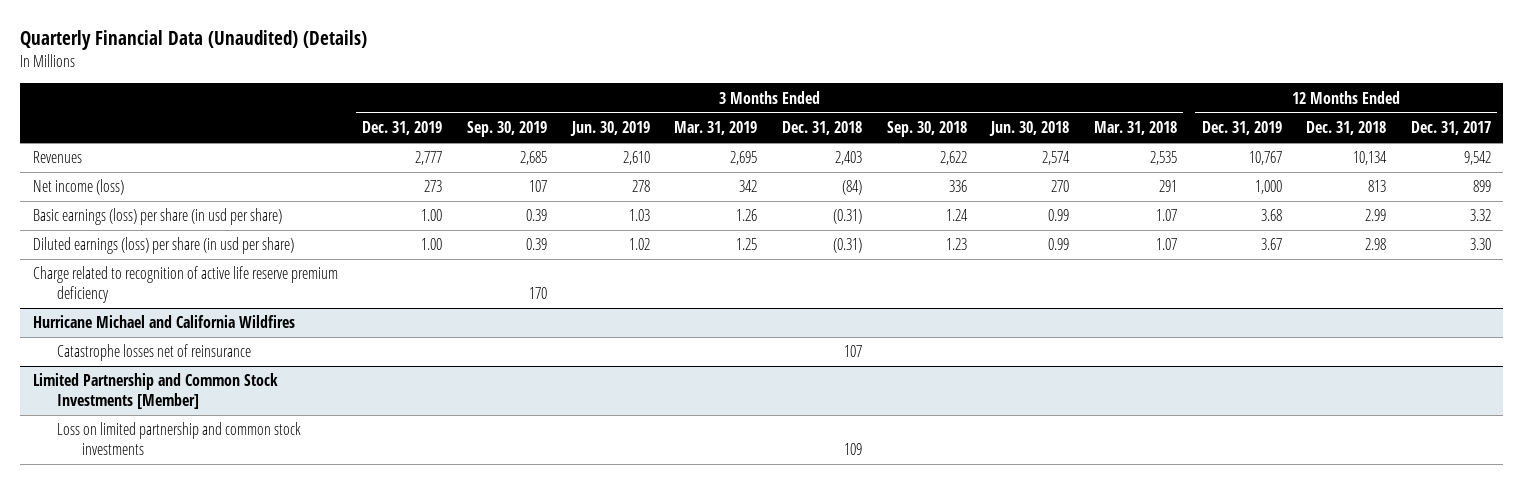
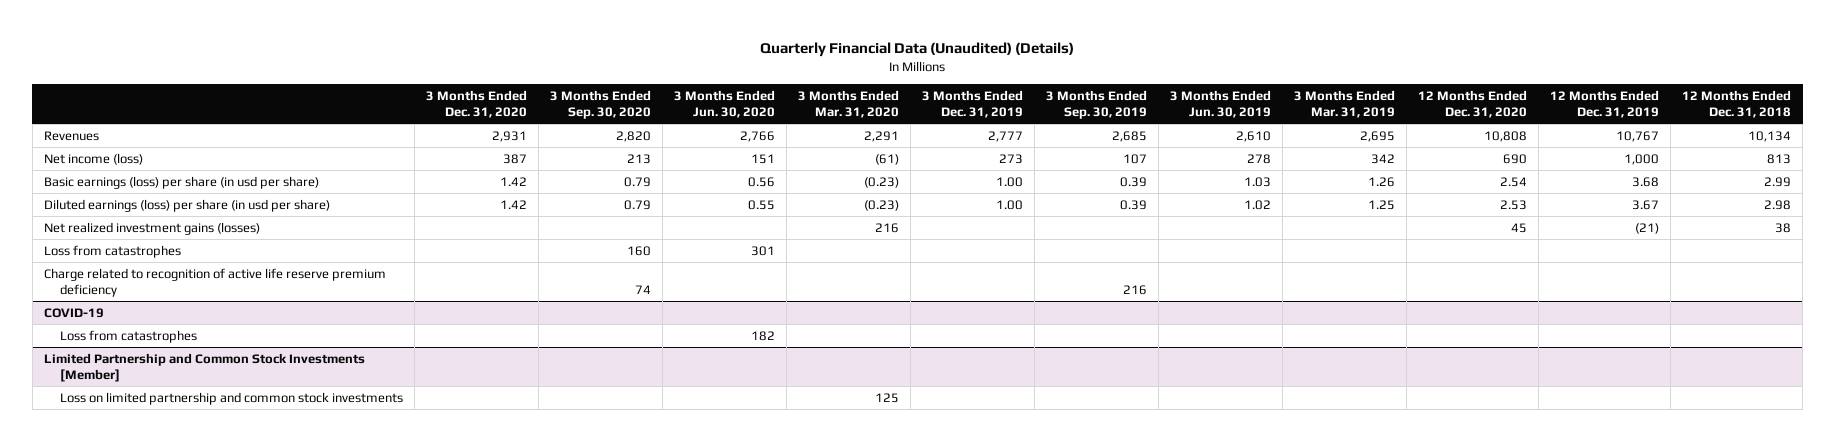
- | 3 Months Ended Dec. 31, 2019 | 3 Months Ended Sep. 30, 2019 | 3 Months Ended Jun. 30, 2019 | 3 Months Ended Mar. 31, 2019 | 3 Months Ended Dec. 31, 2018 | 3 Months Ended Sep. 30, 2018 | 3 Months Ended Jun. 30, 2018 | 3 Months Ended Mar. 31, 2018 | 12 Months Ended Dec. 31, 2019 | 12 Months Ended Dec. 31, 2018 | 12 Months Ended Dec. 31, 2017
+ | 3 Months Ended Dec. 31, 2020 | 3 Months Ended Sep. 30, 2020 | 3 Months Ended Jun. 30, 2020 | 3 Months Ended Mar. 31, 2020 | 3 Months Ended Dec. 31, 2019 | 3 Months Ended Sep. 30, 2019 | 3 Months Ended Jun. 30, 2019 | 3 Months Ended Mar. 31, 2019 | 12 Months Ended Dec. 31, 2020 | 12 Months Ended Dec. 31, 2019 | 12 Months Ended Dec. 31, 2018
- Charge related to recognition of active life reserve premium deficiency | | 170 | | | | | | | | |
- Hurricane Michael and California Wildfires
- Catastrophe losses net of reinsurance | | | | | 107 | | | | | |
+ Net realized investment gains (losses) | | | | 216 | | | | | 45 | (21) | 38
+ Loss from catastrophes | | 160 | 301 | | | | | | | |
+ Charge related to recognition of active life reserve premium deficiency | | 74 | | | | 216 | | | | |
+ COVID-19
+ Loss from catastrophes | | | 182 | | | | | | | |

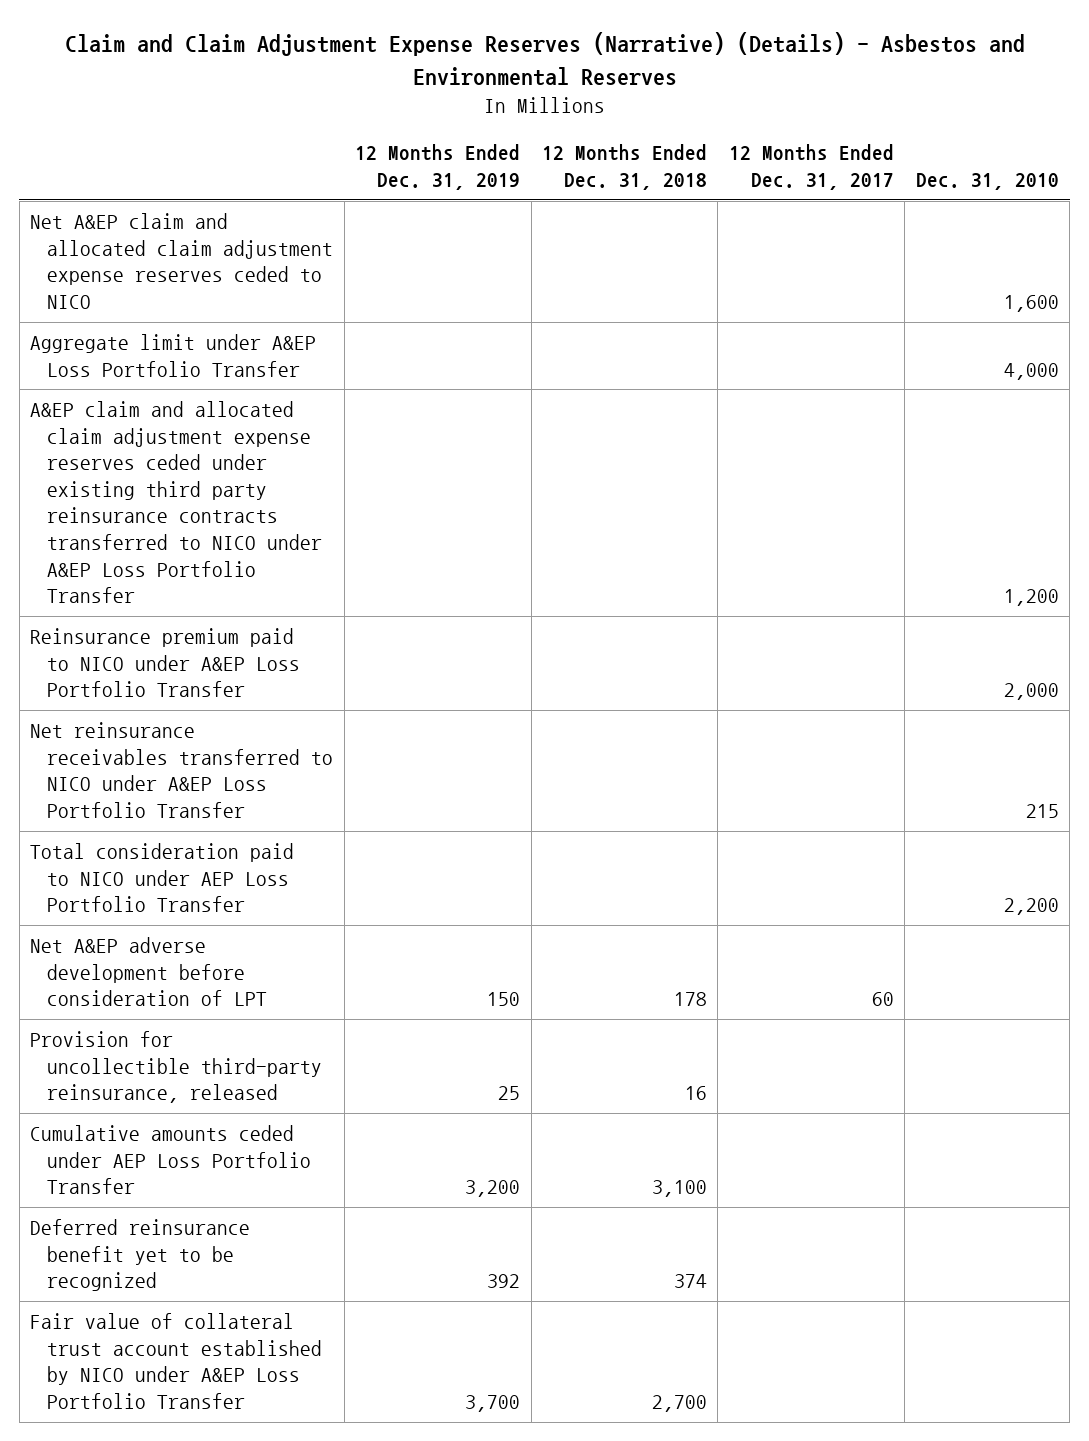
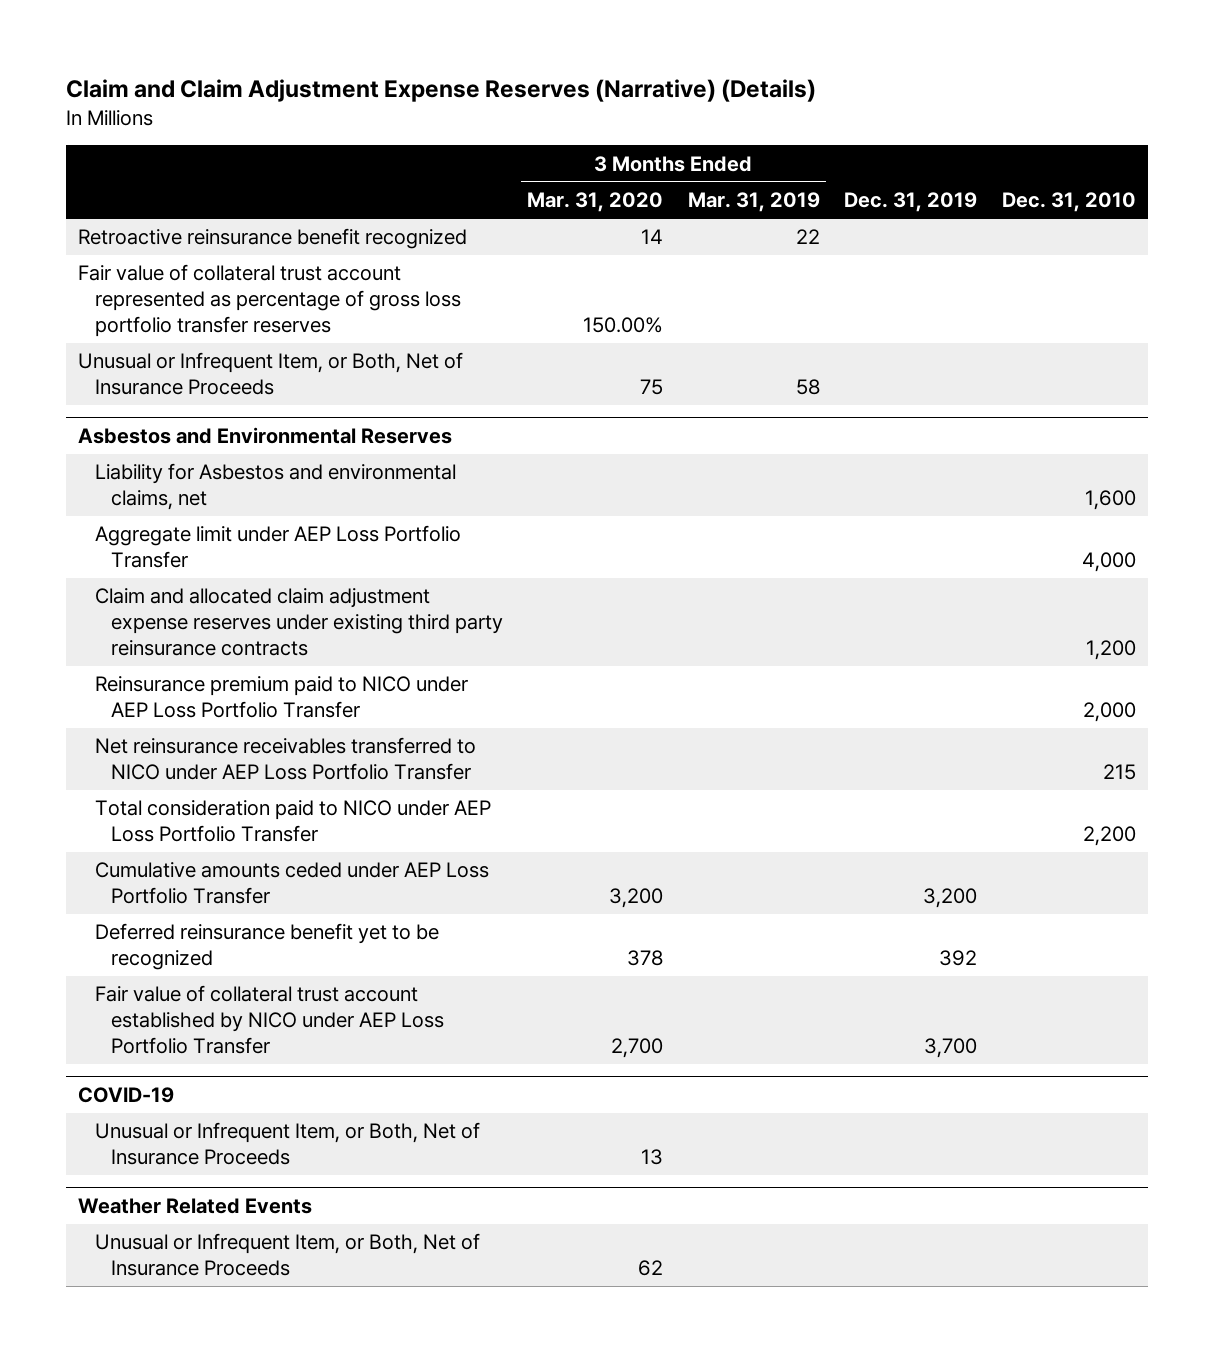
- Claim and Claim Adjustment Expense Reserves (Narrative) (Details) - Asbestos and Environmental Reserves
+ Claim and Claim Adjustment Expense Reserves (Narrative) (Details)
- | 12 Months Ended Dec. 31, 2019 | 12 Months Ended Dec. 31, 2018 | 12 Months Ended Dec. 31, 2017 | Dec. 31, 2010
+ | 3 Months Ended Mar. 31, 2020 | 3 Months Ended Mar. 31, 2019 | Dec. 31, 2019 | Dec. 31, 2010
- Net A&EP claim and allocated claim adjustment expense reserves ceded to NICO | | | | 1,600
- Aggregate limit under A&EP Loss Portfolio Transfer | | | | 4,000
- A&EP claim and allocated claim adjustment expense reserves ceded under existing third party reinsurance contracts transferred to NICO under A&EP Loss Portfolio Transfer | | | | 1,200
- Reinsurance premium paid to NICO under A&EP Loss Portfolio Transfer | | | | 2,000
- Net reinsurance receivables transferred to NICO under A&EP Loss Portfolio Transfer | | | | 215
- Total consideration paid to NICO under AEP Loss Portfolio Transfer | | | | 2,200
- Net A&EP adverse development before consideration of LPT | 150 | 178 | 60 |
- Provision for uncollectible third-party reinsurance, released | 25 | 16 | |
- Cumulative amounts ceded under AEP Loss Portfolio Transfer | 3,200 | 3,100 | |
- Deferred reinsurance benefit yet to be recognized | 392 | 374 | |
- Fair value of collateral trust account established by NICO under A&EP Loss Portfolio Transfer | 3,700 | 2,700 | |
+ Retroactive reinsurance benefit recognized | 14 | 22 | |
+ Fair value of collateral trust account represented as percentage of gross loss portfolio transfer reserves | 150.00% | | |
+ Unusual or Infrequent Item, or Both, Net of Insurance Proceeds | 75 | 58 | |
+ Asbestos and Environmental Reserves
+ Liability for Asbestos and environmental claims, net | | | | 1,600
+ Aggregate limit under AEP Loss Portfolio Transfer | | | | 4,000
+ Claim and allocated claim adjustment expense reserves under existing third party reinsurance contracts | | | | 1,200
+ Reinsurance premium paid to NICO under AEP Loss Portfolio Transfer | | | | 2,000
+ Net reinsurance receivables transferred to NICO under AEP Loss Portfolio Transfer | | | | 215
+ Total consideration paid to NICO under AEP Loss Portfolio Transfer | | | | 2,200
+ Cumulative amounts ceded under AEP Loss Portfolio Transfer | 3,200 | | 3,200 |
+ Deferred reinsurance benefit yet to be recognized | 378 | | 392 |
+ Fair value of collateral trust account established by NICO under AEP Loss Portfolio Transfer | 2,700 | | 3,700 |
+ COVID-19
+ Unusual or Infrequent Item, or Both, Net of Insurance Proceeds | 13 | | |
+ Weather Related Events
+ Unusual or Infrequent Item, or Both, Net of Insurance Proceeds | 62 | | |

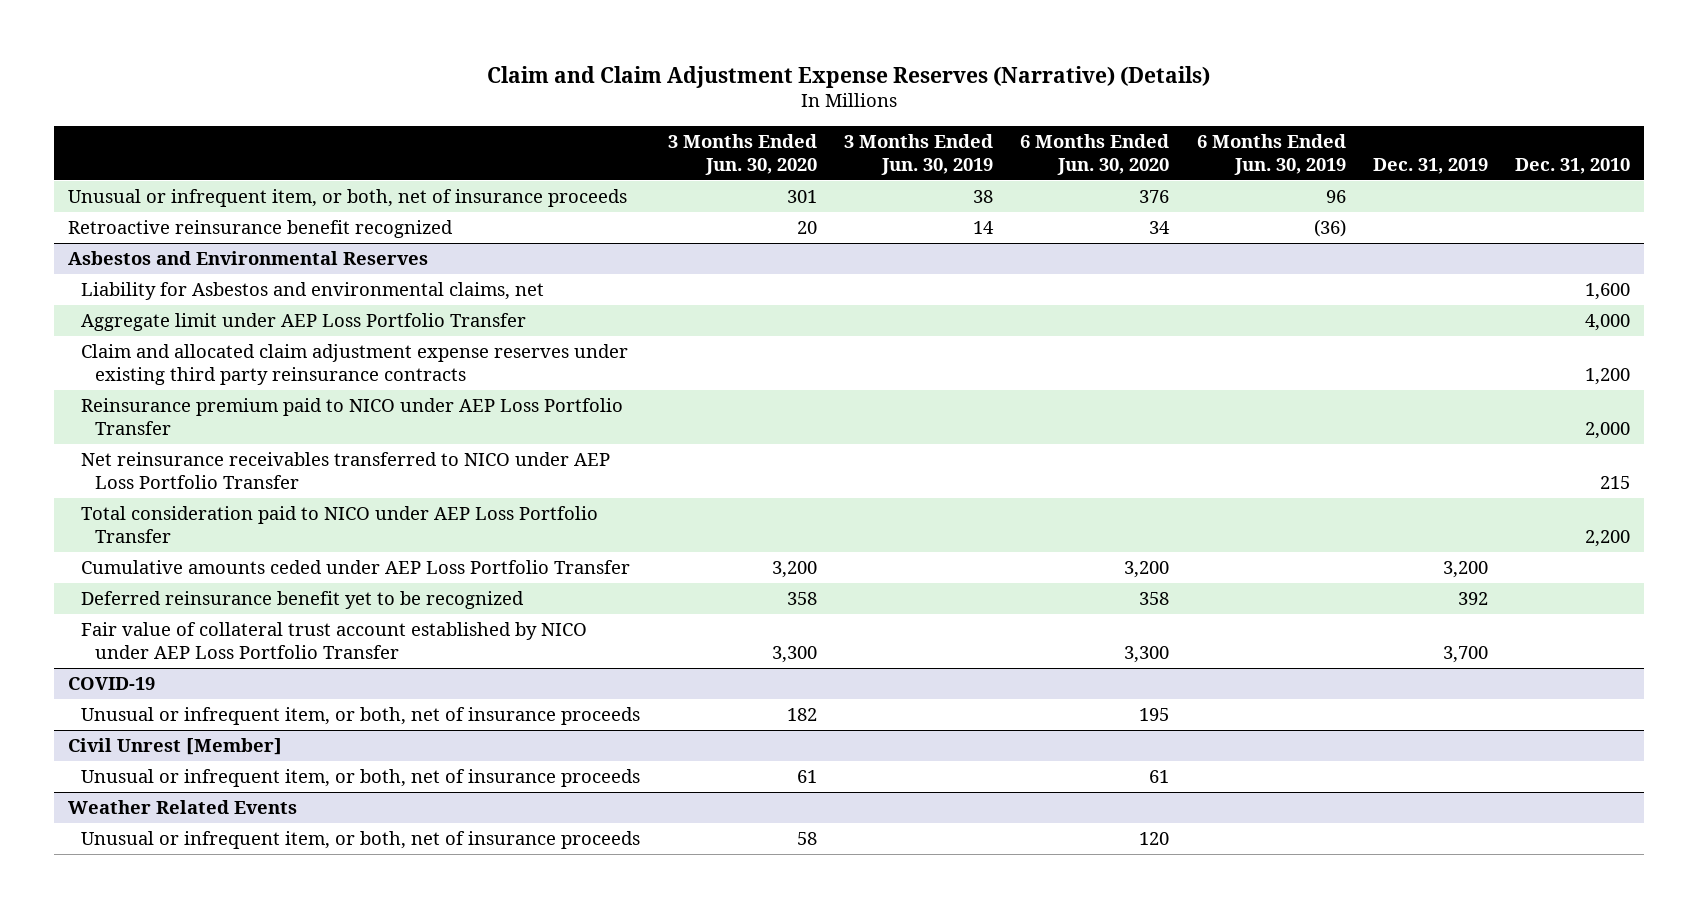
- | 3 Months Ended Mar. 31, 2020 | 3 Months Ended Mar. 31, 2019 | Dec. 31, 2019 | Dec. 31, 2010
+ | 3 Months Ended Jun. 30, 2020 | 3 Months Ended Jun. 30, 2019 | 6 Months Ended Jun. 30, 2020 | 6 Months Ended Jun. 30, 2019 | Dec. 31, 2019 | Dec. 31, 2010
+ Unusual or infrequent item, or both, net of insurance proceeds | 301 | 38 | 376 | 96 | |
- Fair value of collateral trust account represented as percentage of gross loss portfolio transfer reserves | 150.00% | | |
- Unusual or Infrequent Item, or Both, Net of Insurance Proceeds | 75 | 58 | |
@ COVID-19
- Unusual or Infrequent Item, or Both, Net of Insurance Proceeds | 13 | | |
+ Unusual or infrequent item, or both, net of insurance proceeds | 182 | | 195 | | |
+ Civil Unrest [Member]
+ Unusual or infrequent item, or both, net of insurance proceeds | 61 | | 61 | | |
@ Weather Related Events
- Unusual or Infrequent Item, or Both, Net of Insurance Proceeds | 62 | | |
+ Unusual or infrequent item, or both, net of insurance proceeds | 58 | | 120 | | |

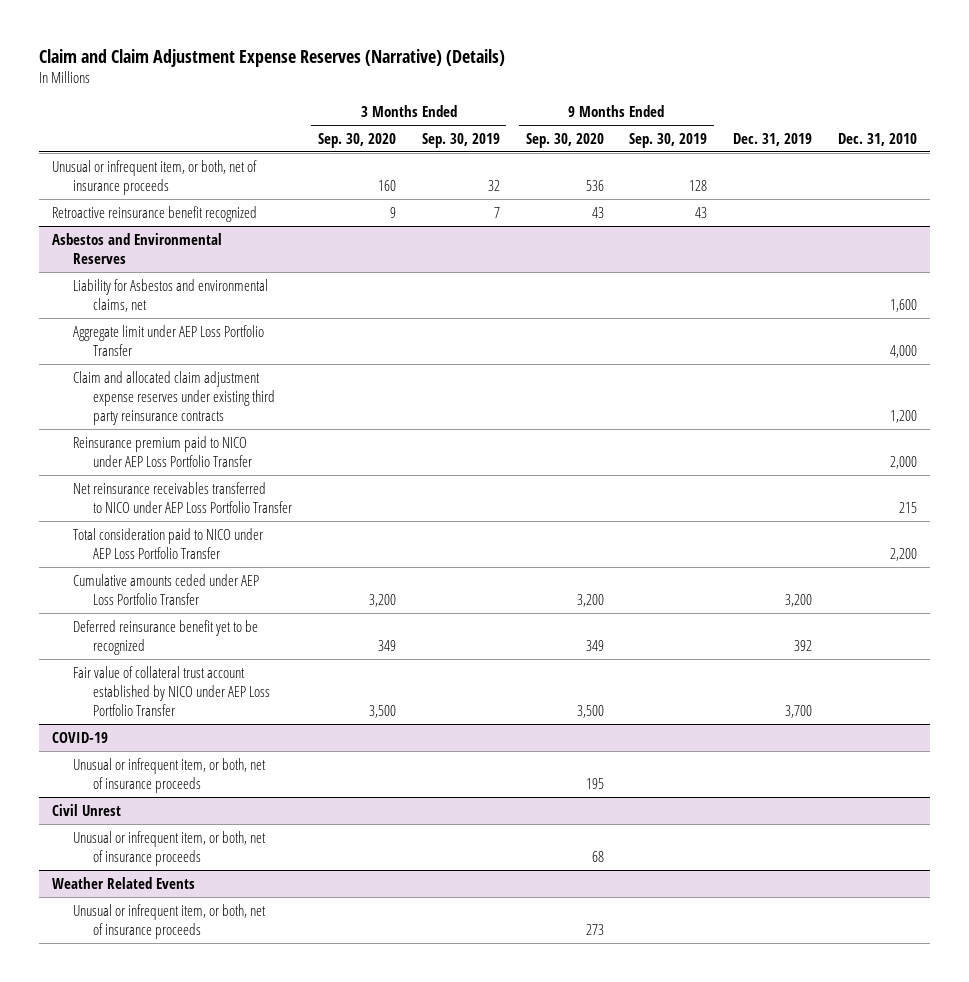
- | 3 Months Ended Jun. 30, 2020 | 3 Months Ended Jun. 30, 2019 | 6 Months Ended Jun. 30, 2020 | 6 Months Ended Jun. 30, 2019 | Dec. 31, 2019 | Dec. 31, 2010
+ | 3 Months Ended Sep. 30, 2020 | 3 Months Ended Sep. 30, 2019 | 9 Months Ended Sep. 30, 2020 | 9 Months Ended Sep. 30, 2019 | Dec. 31, 2019 | Dec. 31, 2010
- Civil Unrest [Member]
+ Civil Unrest

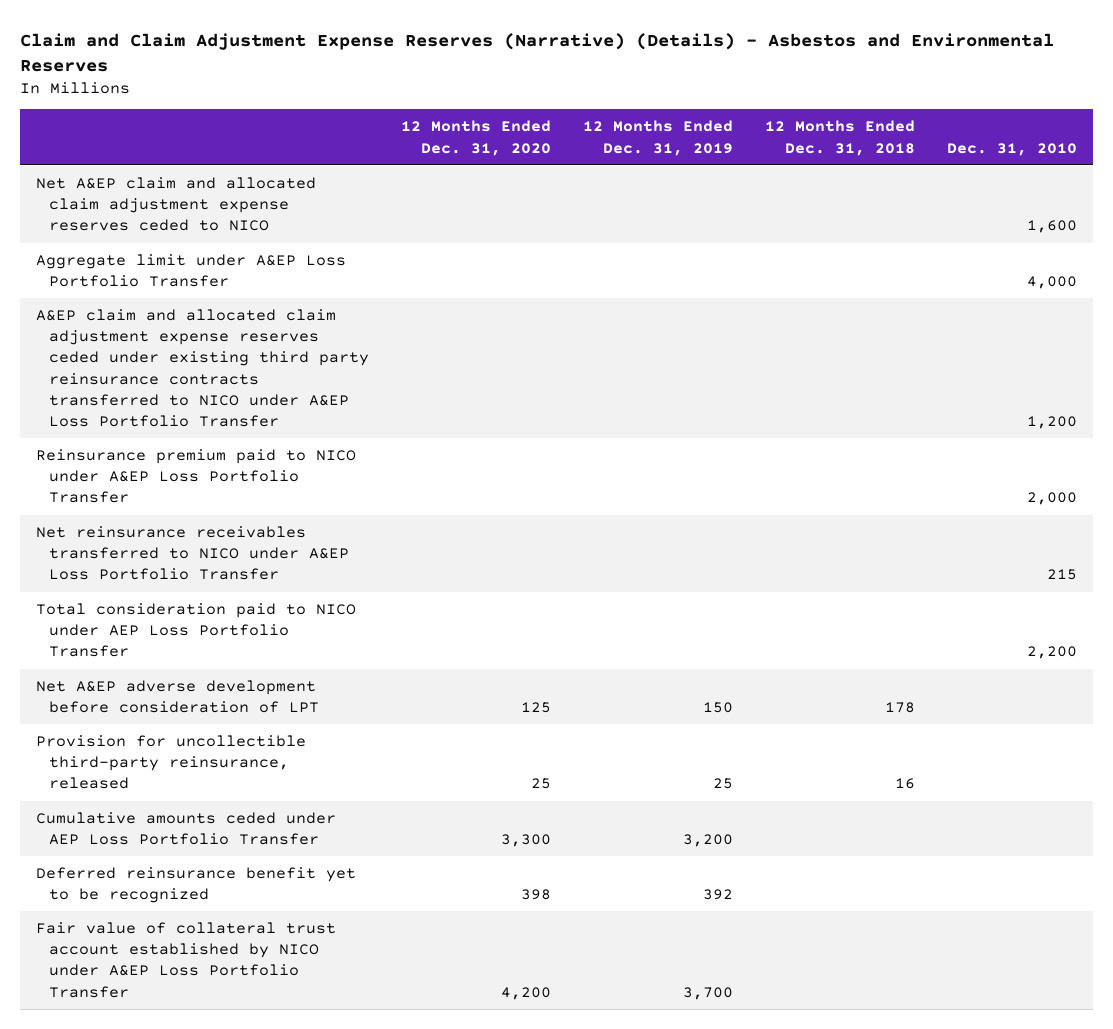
- Claim and Claim Adjustment Expense Reserves (Narrative) (Details)
+ Claim and Claim Adjustment Expense Reserves (Narrative) (Details) - Asbestos and Environmental Reserves
- | 3 Months Ended Sep. 30, 2020 | 3 Months Ended Sep. 30, 2019 | 9 Months Ended Sep. 30, 2020 | 9 Months Ended Sep. 30, 2019 | Dec. 31, 2019 | Dec. 31, 2010
+ | 12 Months Ended Dec. 31, 2020 | 12 Months Ended Dec. 31, 2019 | 12 Months Ended Dec. 31, 2018 | Dec. 31, 2010
- Unusual or infrequent item, or both, net of insurance proceeds | 160 | 32 | 536 | 128 | |
- Retroactive reinsurance benefit recognized | 9 | 7 | 43 | 43 | |
- Asbestos and Environmental Reserves
- Liability for Asbestos and environmental claims, net | | | | | | 1,600
- Aggregate limit under AEP Loss Portfolio Transfer | | | | | | 4,000
- Claim and allocated claim adjustment expense reserves under existing third party reinsurance contracts | | | | | | 1,200
- Reinsurance premium paid to NICO under AEP Loss Portfolio Transfer | | | | | | 2,000
- Net reinsurance receivables transferred to NICO under AEP Loss Portfolio Transfer | | | | | | 215
- Total consideration paid to NICO under AEP Loss Portfolio Transfer | | | | | | 2,200
- Cumulative amounts ceded under AEP Loss Portfolio Transfer | 3,200 | | 3,200 | | 3,200 |
- Deferred reinsurance benefit yet to be recognized | 349 | | 349 | | 392 |
- Fair value of collateral trust account established by NICO under AEP Loss Portfolio Transfer | 3,500 | | 3,500 | | 3,700 |
- COVID-19
- Unusual or infrequent item, or both, net of insurance proceeds | | | 195 | | |
- Civil Unrest
- Unusual or infrequent item, or both, net of insurance proceeds | | | 68 | | |
- Weather Related Events
- Unusual or infrequent item, or both, net of insurance proceeds | | | 273 | | |
+ Net A&EP claim and allocated claim adjustment expense reserves ceded to NICO | | | | 1,600
+ Aggregate limit under A&EP Loss Portfolio Transfer | | | | 4,000
+ A&EP claim and allocated claim adjustment expense reserves ceded under existing third party reinsurance contracts transferred to NICO under A&EP Loss Portfolio Transfer | | | | 1,200
+ Reinsurance premium paid to NICO under A&EP Loss Portfolio Transfer | | | | 2,000
+ Net reinsurance receivables transferred to NICO under A&EP Loss Portfolio Transfer | | | | 215
+ Total consideration paid to NICO under AEP Loss Portfolio Transfer | | | | 2,200
+ Net A&EP adverse development before consideration of LPT | 125 | 150 | 178 |
+ Provision for uncollectible third-party reinsurance, released | 25 | 25 | 16 |
+ Cumulative amounts ceded under AEP Loss Portfolio Transfer | 3,300 | 3,200 | |
+ Deferred reinsurance benefit yet to be recognized | 398 | 392 | |
+ Fair value of collateral trust account established by NICO under A&EP Loss Portfolio Transfer | 4,200 | 3,700 | |

